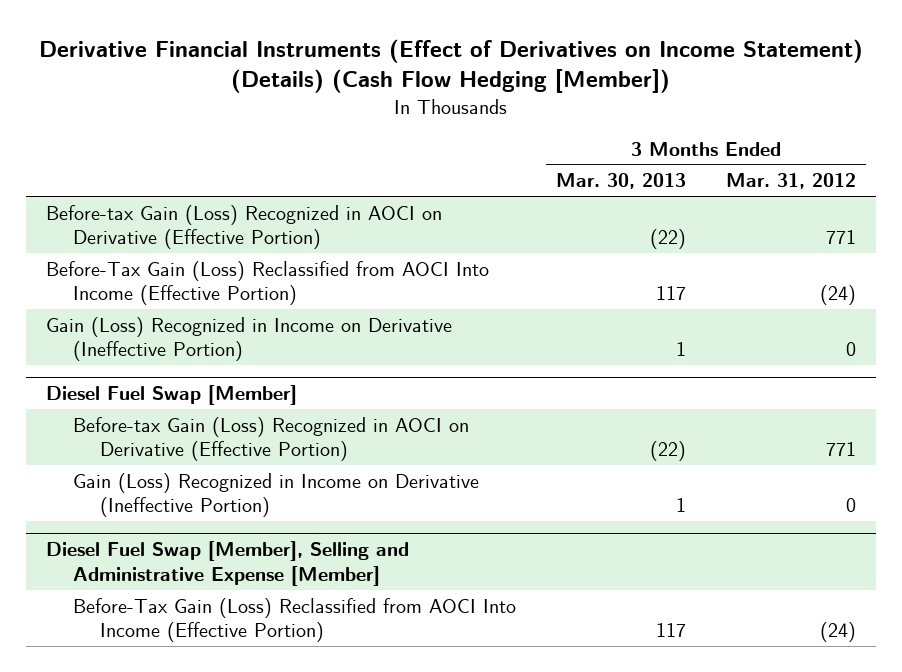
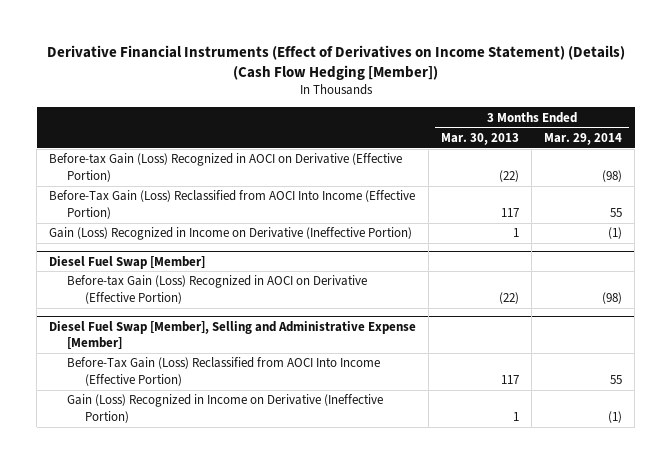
- | 3 Months Ended Mar. 30, 2013 | 3 Months Ended Mar. 31, 2012
+ | 3 Months Ended Mar. 30, 2013 | 3 Months Ended Mar. 29, 2014
@ Diesel Fuel Swap [Member]
- Gain (Loss) Recognized in Income on Derivative (Ineffective Portion) | 1 | 0
@ Diesel Fuel Swap [Member], Selling and Administrative Expense [Member]
+ Gain (Loss) Recognized in Income on Derivative (Ineffective Portion) | 1 | (1)

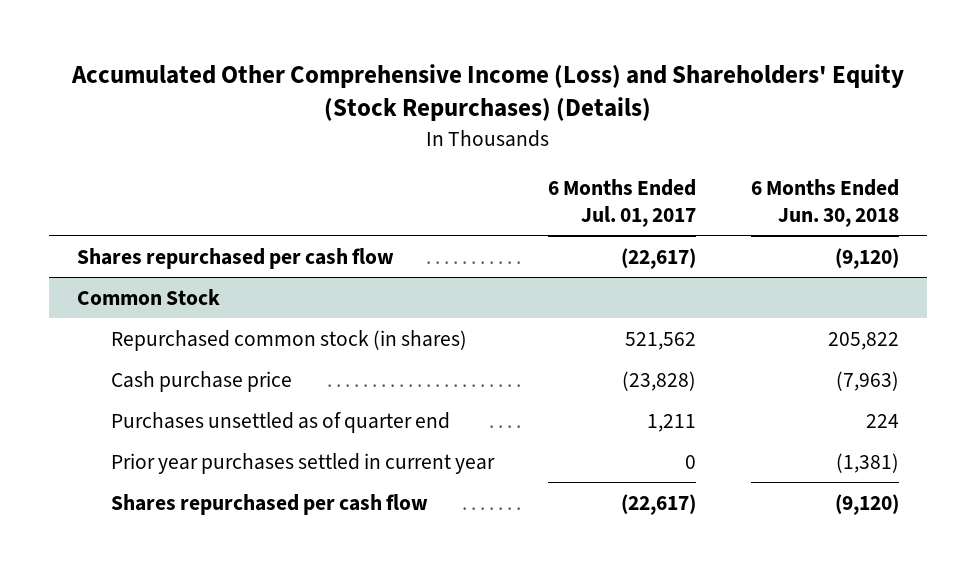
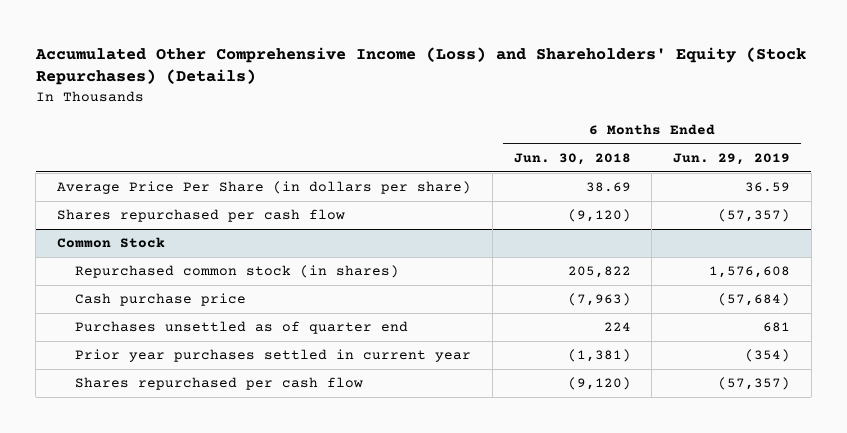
- | 6 Months Ended Jul. 01, 2017 | 6 Months Ended Jun. 30, 2018
+ | 6 Months Ended Jun. 30, 2018 | 6 Months Ended Jun. 29, 2019
+ Average Price Per Share (in dollars per share) | 38.69 | 36.59

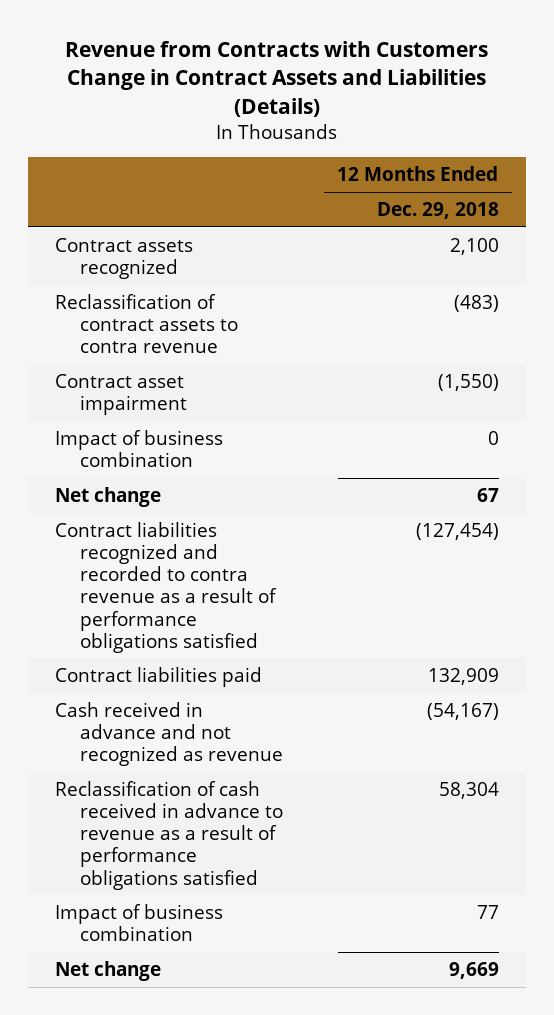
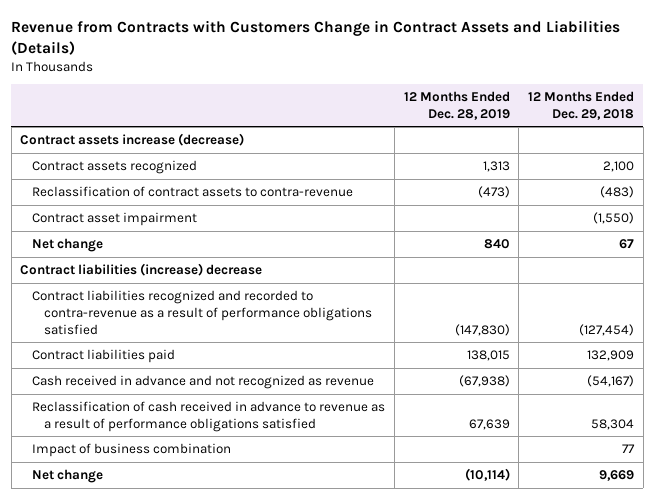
- | 12 Months Ended Dec. 29, 2018
+ | 12 Months Ended Dec. 28, 2019 | 12 Months Ended Dec. 29, 2018
+ Contract assets increase (decrease)
- Reclassification of contract assets to contra revenue | (483)
+ Reclassification of contract assets to contra-revenue | (473) | (483)
- Impact of business combination | 0
- Contract liabilities recognized and recorded to contra revenue as a result of performance obligations satisfied | (127,454)
+ Contract liabilities (increase) decrease
+ Contract liabilities recognized and recorded to contra-revenue as a result of performance obligations satisfied | (147,830) | (127,454)

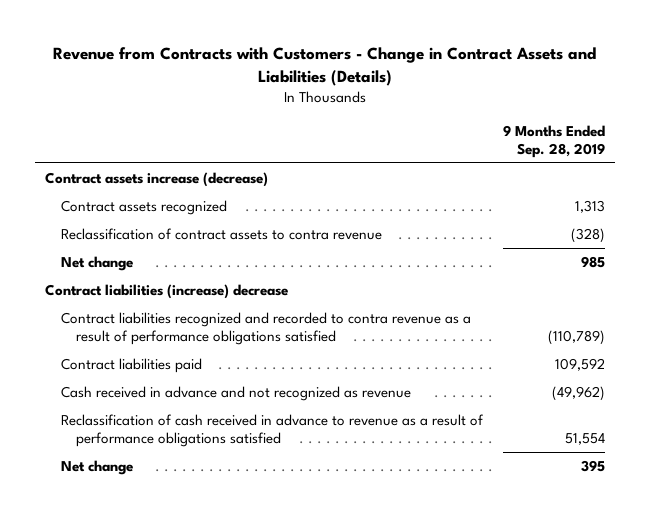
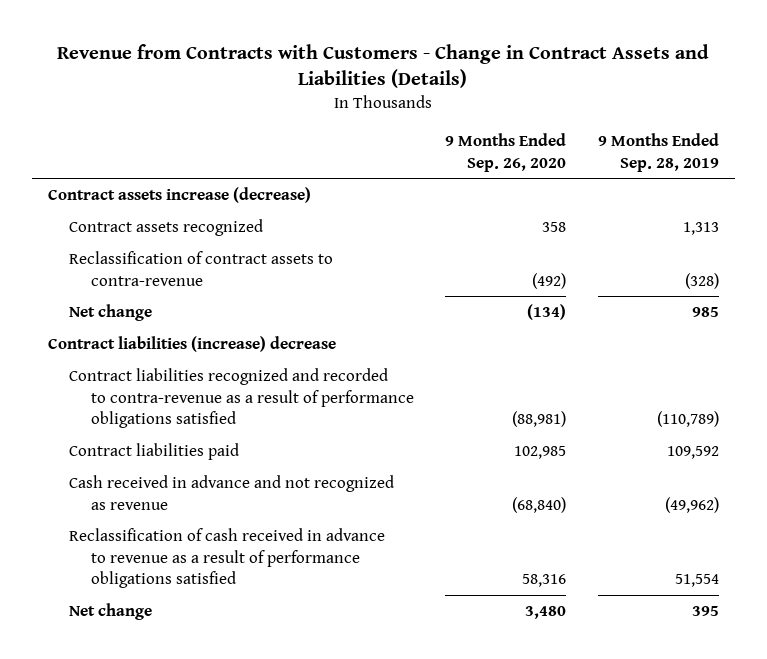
- | 9 Months Ended Sep. 28, 2019
+ | 9 Months Ended Sep. 26, 2020 | 9 Months Ended Sep. 28, 2019
- Reclassification of contract assets to contra revenue | (328)
+ Reclassification of contract assets to contra-revenue | (492) | (328)
- Contract liabilities recognized and recorded to contra revenue as a result of performance obligations satisfied | (110,789)
+ Contract liabilities recognized and recorded to contra-revenue as a result of performance obligations satisfied | (88,981) | (110,789)

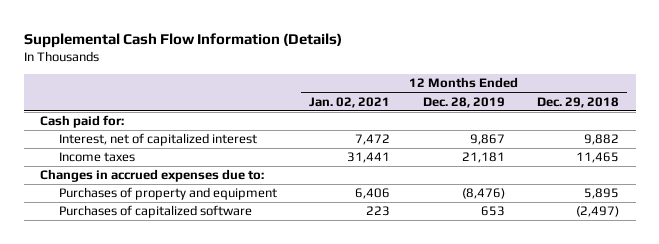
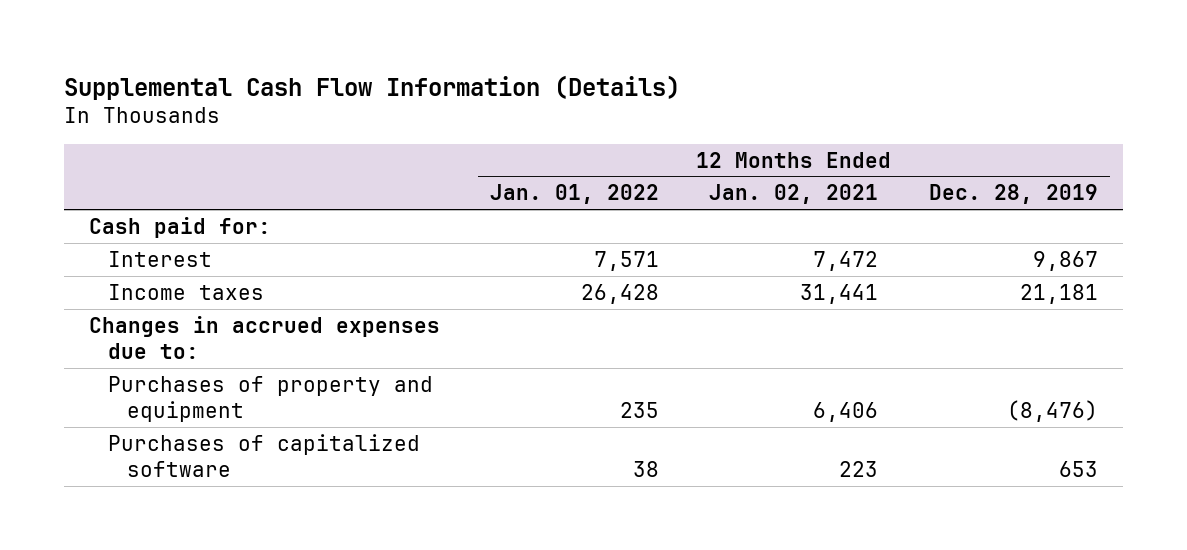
- | 12 Months Ended Jan. 02, 2021 | 12 Months Ended Dec. 28, 2019 | 12 Months Ended Dec. 29, 2018
+ | 12 Months Ended Jan. 01, 2022 | 12 Months Ended Jan. 02, 2021 | 12 Months Ended Dec. 28, 2019
- Interest, net of capitalized interest | 7,472 | 9,867 | 9,882
+ Interest | 7,571 | 7,472 | 9,867

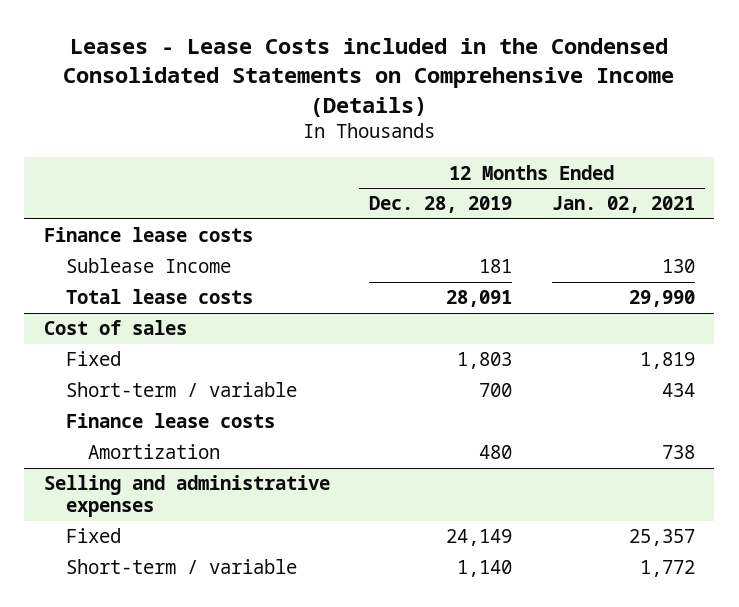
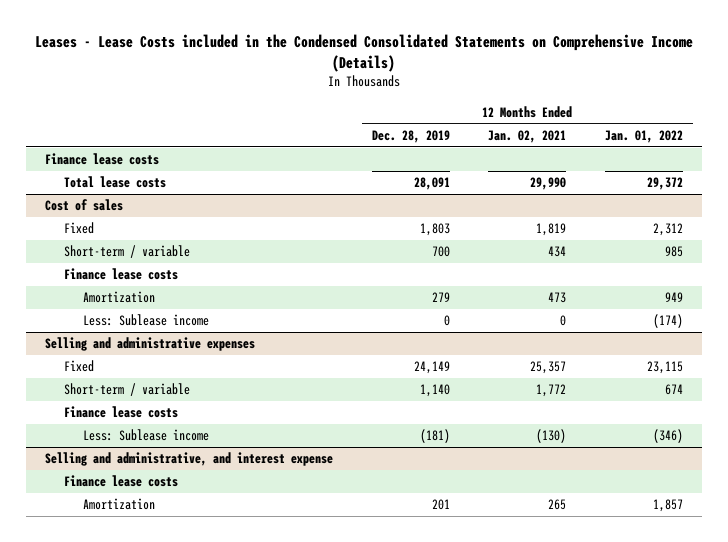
- | 12 Months Ended Dec. 28, 2019 | 12 Months Ended Jan. 02, 2021
+ | 12 Months Ended Dec. 28, 2019 | 12 Months Ended Jan. 02, 2021 | 12 Months Ended Jan. 01, 2022
- Sublease Income | 181 | 130
@ Cost of sales
- Amortization | 480 | 738
+ Amortization | 279 | 473 | 949
+ Less: Sublease income | 0 | 0 | (174)
@ Selling and administrative expenses
+ Finance lease costs
+ Less: Sublease income | (181) | (130) | (346)
+ Selling and administrative, and interest expense
+ Finance lease costs
+ Amortization | 201 | 265 | 1,857

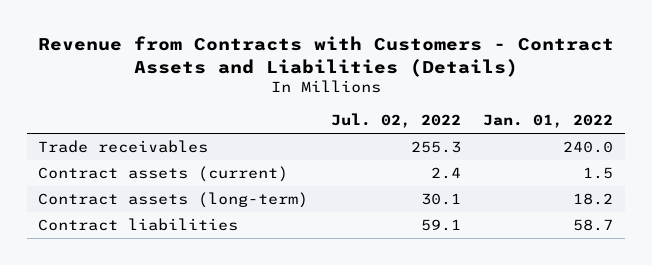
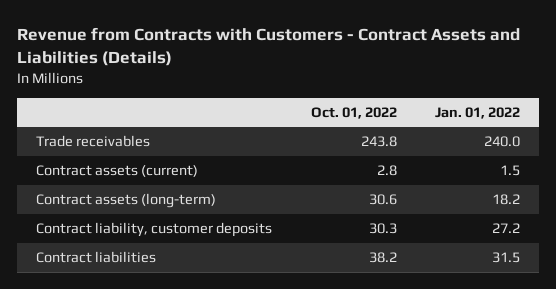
- | Jul. 02, 2022 | Jan. 01, 2022
+ | Oct. 01, 2022 | Jan. 01, 2022
- Contract liabilities | 59.1 | 58.7
+ Contract liability, customer deposits | 30.3 | 27.2
+ Contract liabilities | 38.2 | 31.5

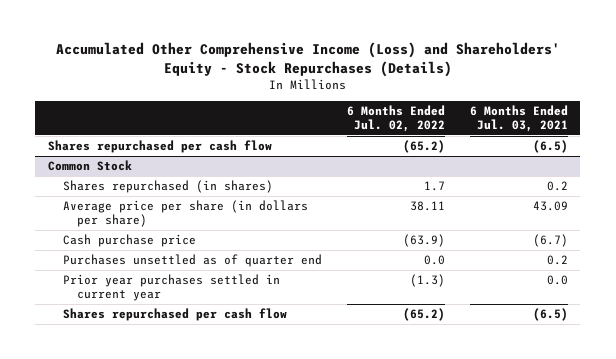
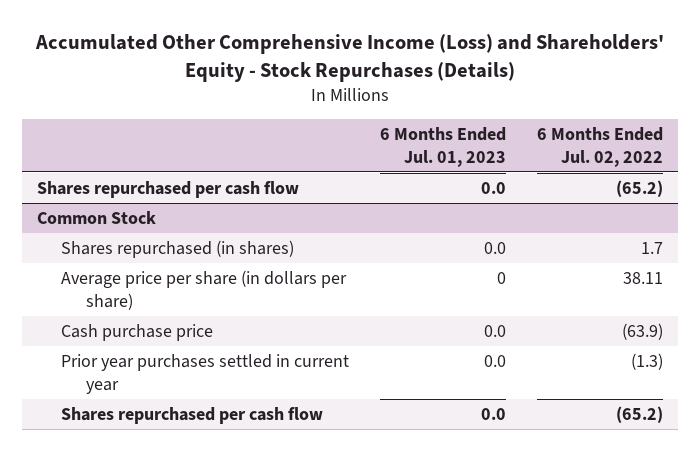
- | 6 Months Ended Jul. 02, 2022 | 6 Months Ended Jul. 03, 2021
+ | 6 Months Ended Jul. 01, 2023 | 6 Months Ended Jul. 02, 2022
@ Common Stock
- Purchases unsettled as of quarter end | 0.0 | 0.2

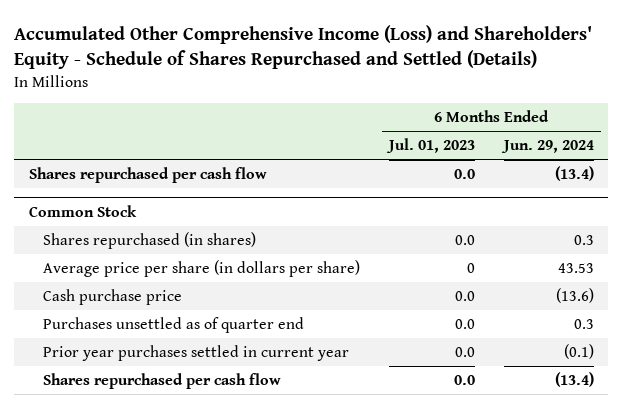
- Accumulated Other Comprehensive Income (Loss) and Shareholders' Equity - Stock Repurchases (Details)
+ Accumulated Other Comprehensive Income (Loss) and Shareholders' Equity - Schedule of Shares Repurchased and Settled (Details)
- | 6 Months Ended Jul. 01, 2023 | 6 Months Ended Jul. 02, 2022
+ | 6 Months Ended Jul. 01, 2023 | 6 Months Ended Jun. 29, 2024
@ Common Stock
+ Purchases unsettled as of quarter end | 0.0 | 0.3

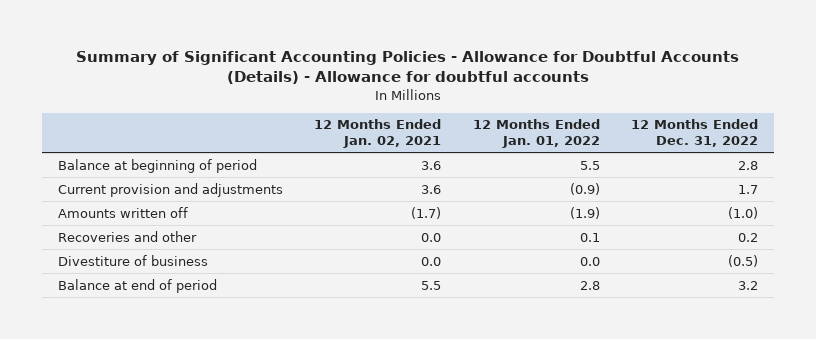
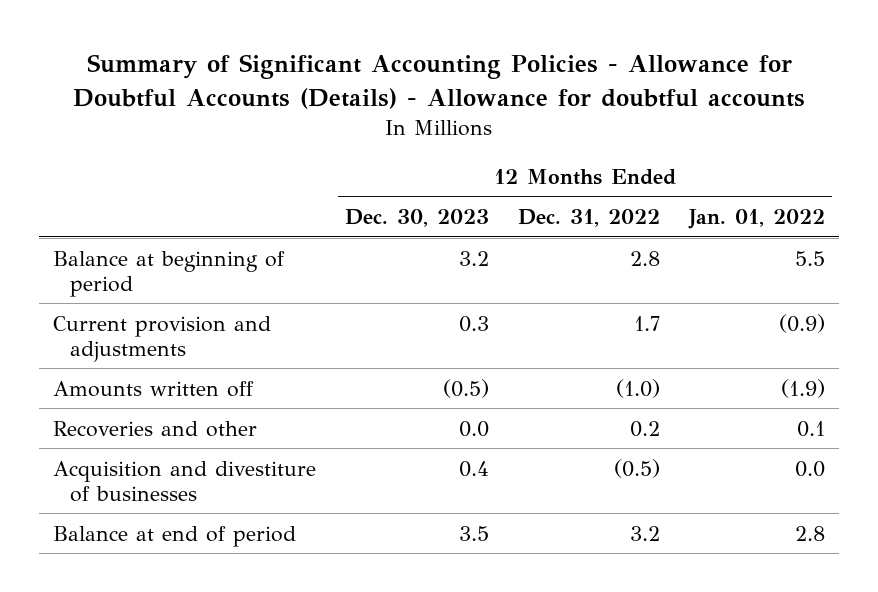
- | 12 Months Ended Jan. 02, 2021 | 12 Months Ended Jan. 01, 2022 | 12 Months Ended Dec. 31, 2022
+ | 12 Months Ended Dec. 30, 2023 | 12 Months Ended Dec. 31, 2022 | 12 Months Ended Jan. 01, 2022
- Divestiture of business | 0.0 | 0.0 | (0.5)
+ Acquisition and divestiture of businesses | 0.4 | (0.5) | 0.0

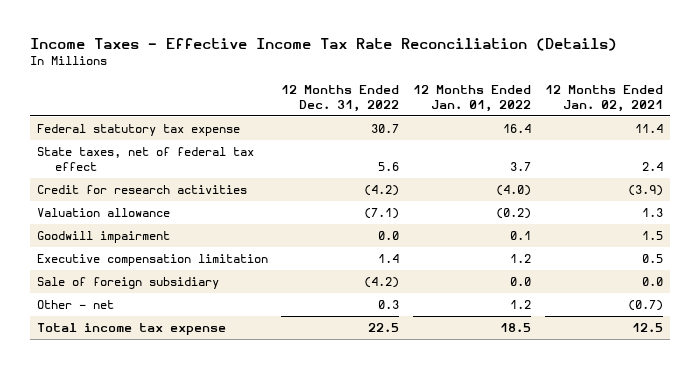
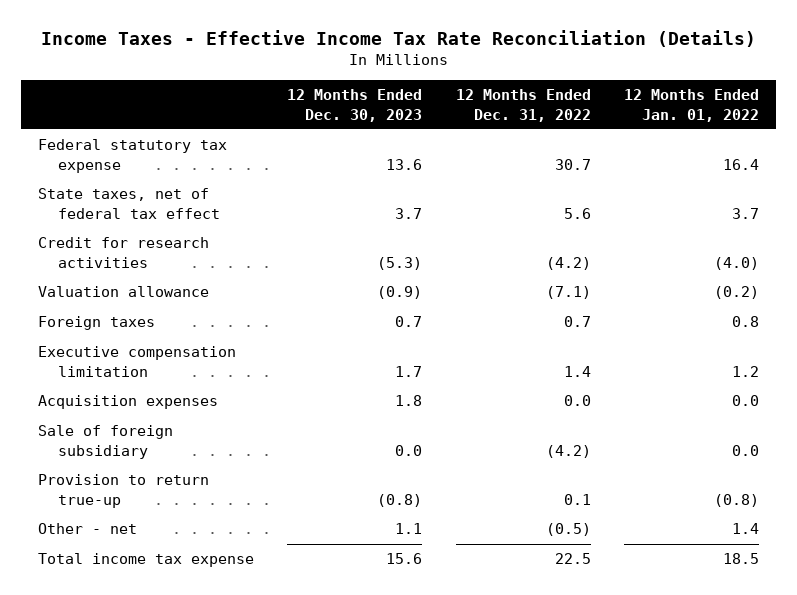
- | 12 Months Ended Dec. 31, 2022 | 12 Months Ended Jan. 01, 2022 | 12 Months Ended Jan. 02, 2021
+ | 12 Months Ended Dec. 30, 2023 | 12 Months Ended Dec. 31, 2022 | 12 Months Ended Jan. 01, 2022
- Goodwill impairment | 0.0 | 0.1 | 1.5
+ Foreign taxes | 0.7 | 0.7 | 0.8
+ Acquisition expenses | 1.8 | 0.0 | 0.0
- Other - net | 0.3 | 1.2 | (0.7)
+ Provision to return true-up | (0.8) | 0.1 | (0.8)
+ Other - net | 1.1 | (0.5) | 1.4

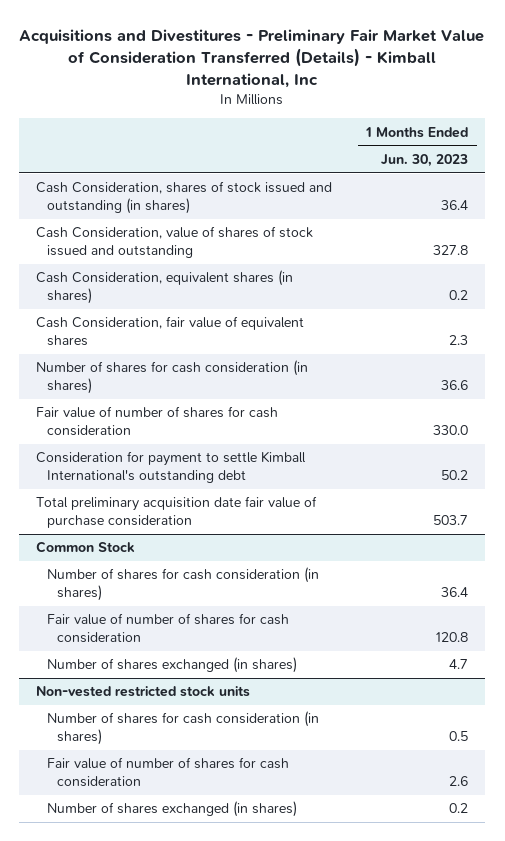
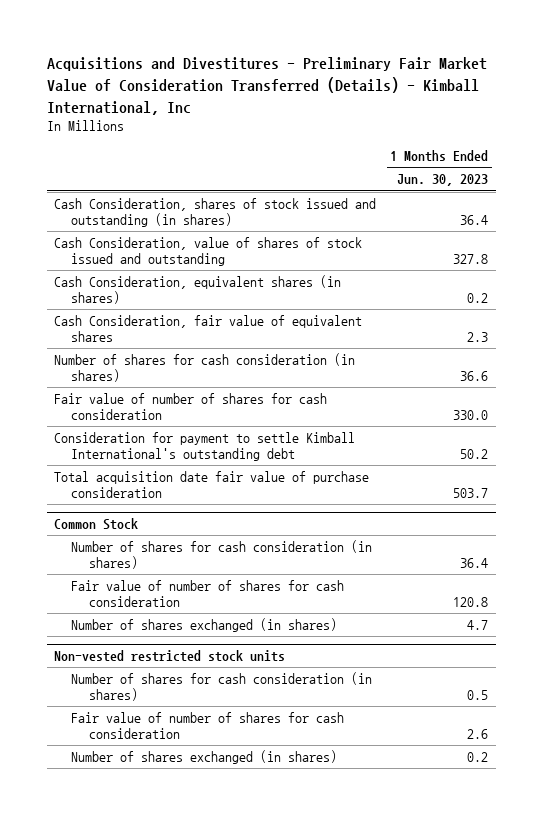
- Total preliminary acquisition date fair value of purchase consideration | 503.7
+ Total acquisition date fair value of purchase consideration | 503.7

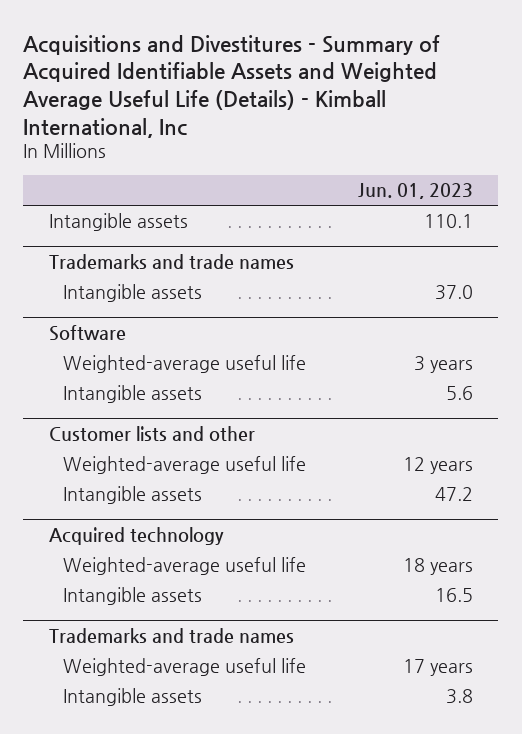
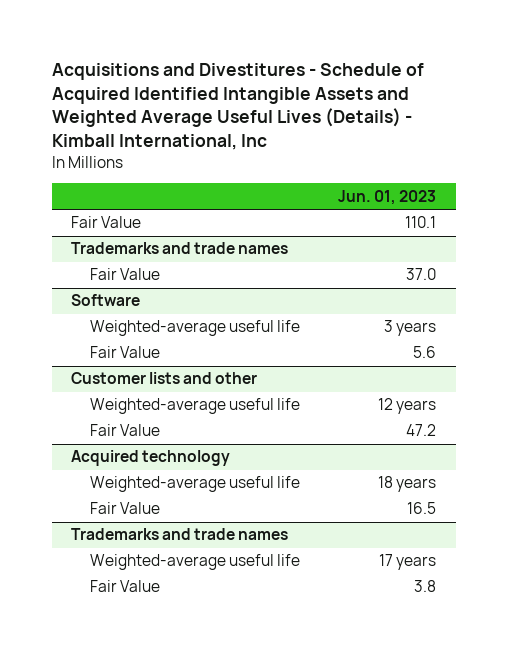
- Acquisitions and Divestitures - Summary of Acquired Identifiable Assets and Weighted Average Useful Life (Details) - Kimball International, Inc
+ Acquisitions and Divestitures - Schedule of Acquired Identified Intangible Assets and Weighted Average Useful Lives (Details) - Kimball International, Inc
- Intangible assets | 110.1
+ Fair Value | 110.1
@ Trademarks and trade names
- Intangible assets | 37.0
+ Fair Value | 37.0
@ Software
- Intangible assets | 5.6
+ Fair Value | 5.6
@ Customer lists and other
- Intangible assets | 47.2
+ Fair Value | 47.2
@ Acquired technology
- Intangible assets | 16.5
+ Fair Value | 16.5
@ Trademarks and trade names
- Intangible assets | 3.8
+ Fair Value | 3.8

